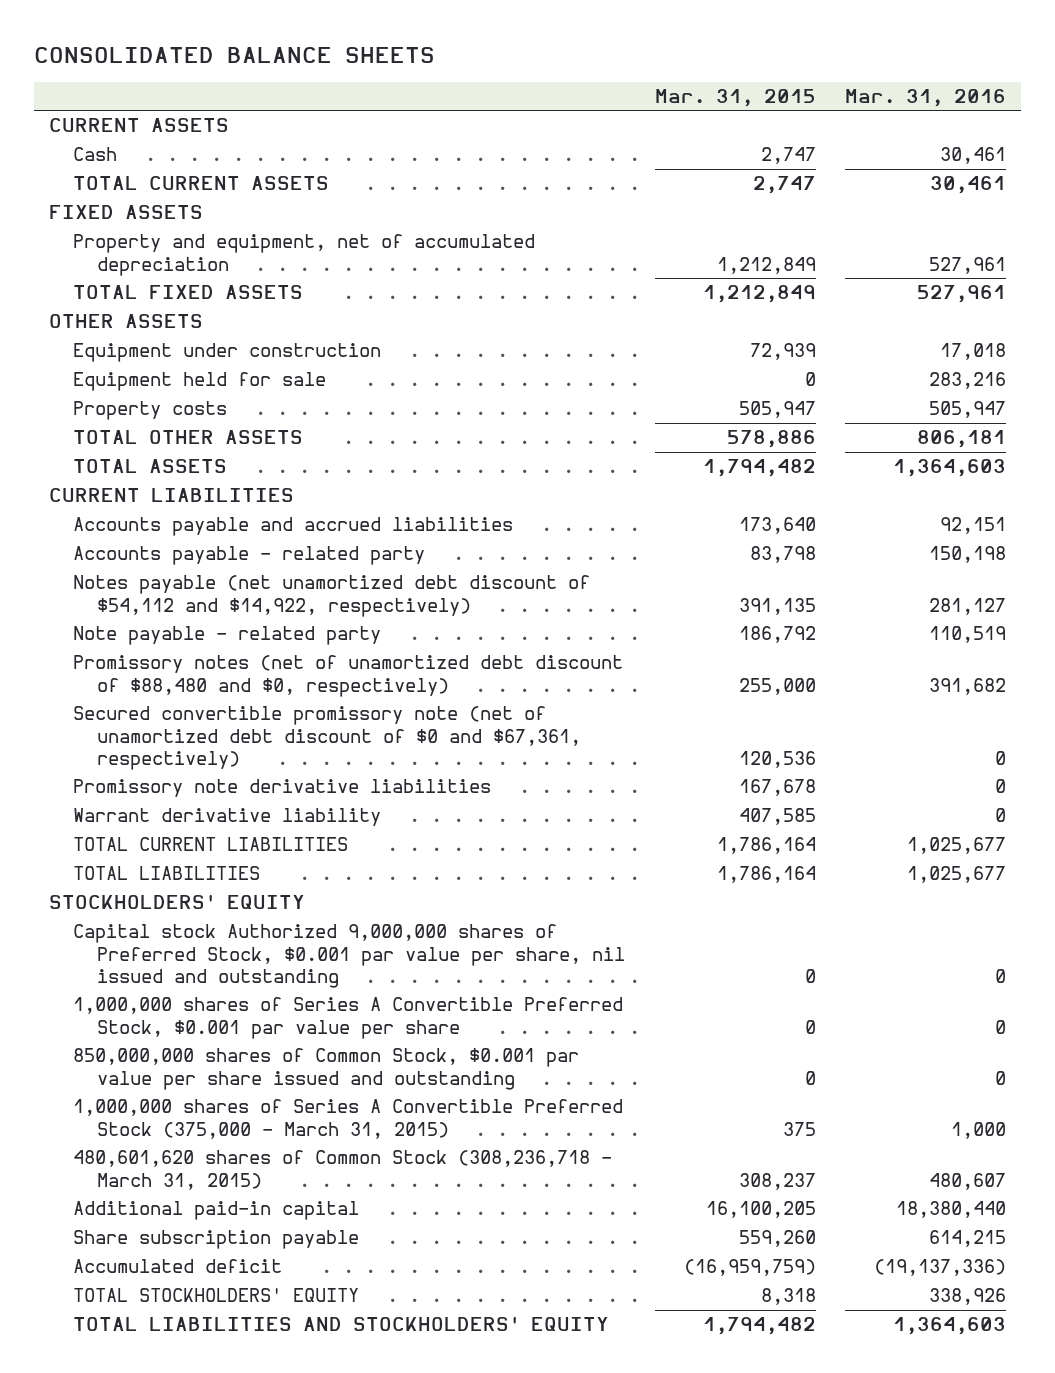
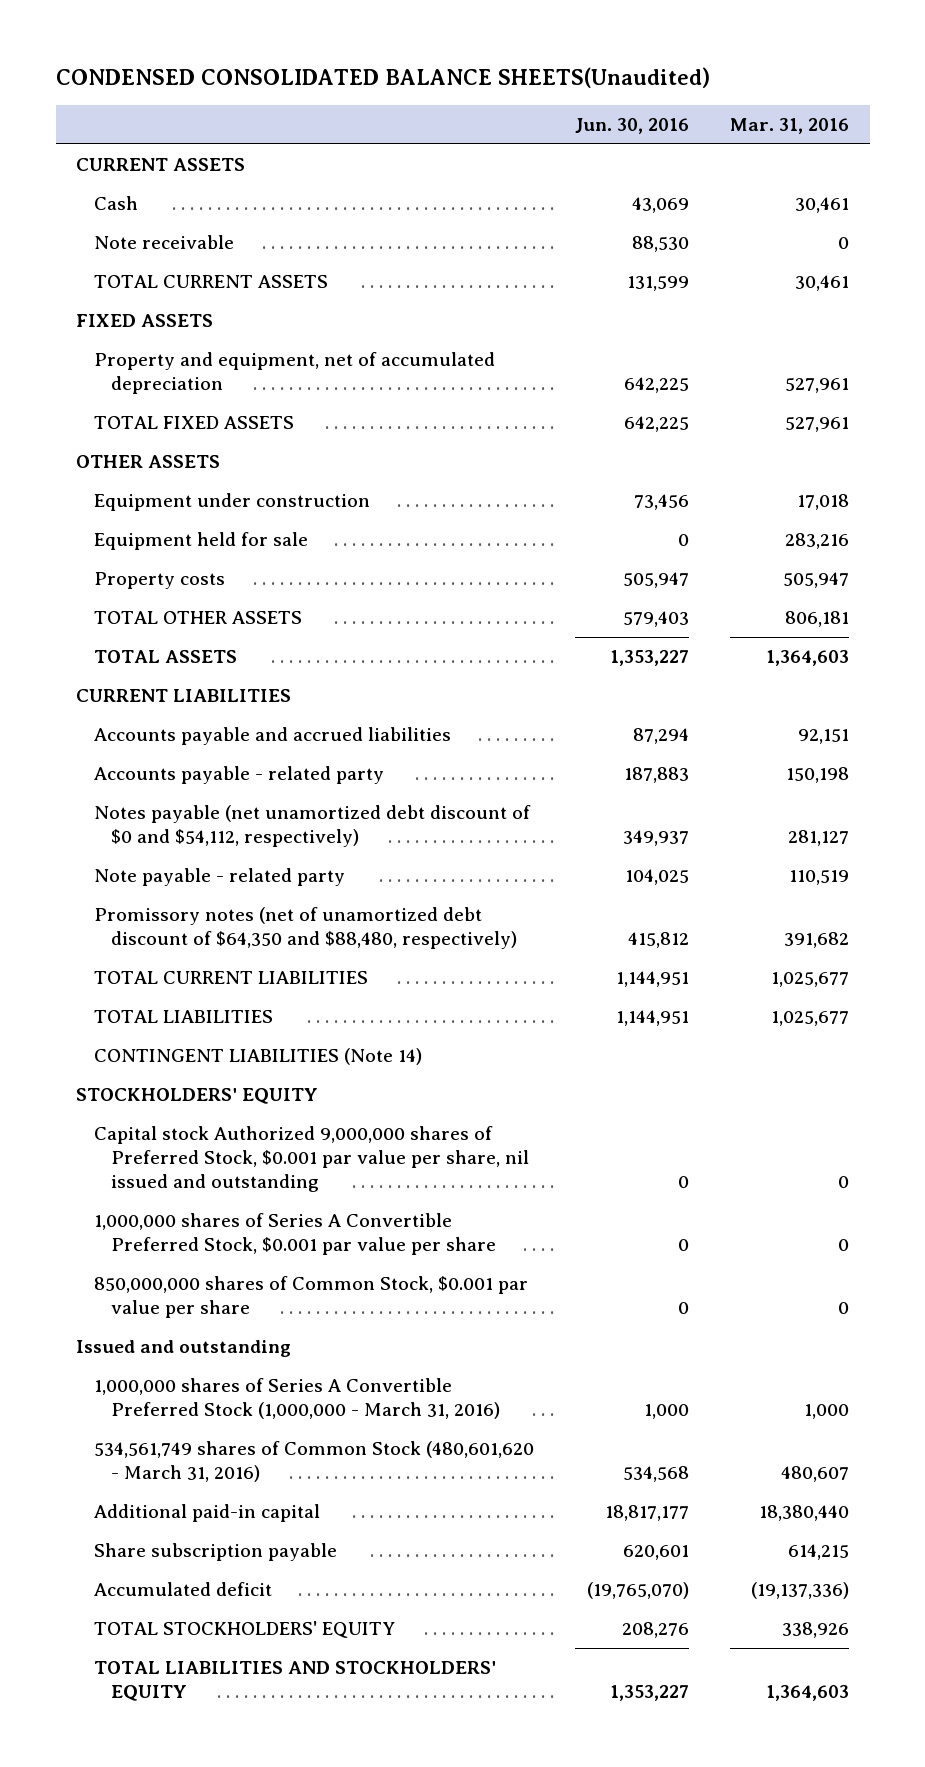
- CONSOLIDATED BALANCE SHEETS
+ CONDENSED CONSOLIDATED BALANCE SHEETS(Unaudited)
- | Mar. 31, 2015 | Mar. 31, 2016
+ | Jun. 30, 2016 | Mar. 31, 2016
+ Note receivable | 88,530 | 0
- Notes payable (net unamortized debt discount of $54,112 and $14,922, respectively) | 391,135 | 281,127
+ Notes payable (net unamortized debt discount of $0 and $54,112, respectively) | 349,937 | 281,127
- Promissory notes (net of unamortized debt discount of $88,480 and $0, respectively) | 255,000 | 391,682
- Secured convertible promissory note (net of unamortized debt discount of $0 and $67,361, respectively) | 120,536 | 0
- Promissory note derivative liabilities | 167,678 | 0
- Warrant derivative liability | 407,585 | 0
+ Promissory notes (net of unamortized debt discount of $64,350 and $88,480, respectively) | 415,812 | 391,682
+ CONTINGENT LIABILITIES (Note 14)
- 850,000,000 shares of Common Stock, $0.001 par value per share issued and outstanding | 0 | 0
- 1,000,000 shares of Series A Convertible Preferred Stock (375,000 - March 31, 2015) | 375 | 1,000
- 480,601,620 shares of Common Stock (308,236,718 - March 31, 2015) | 308,237 | 480,607
+ 850,000,000 shares of Common Stock, $0.001 par value per share | 0 | 0
+ Issued and outstanding
+ 1,000,000 shares of Series A Convertible Preferred Stock (1,000,000 - March 31, 2016) | 1,000 | 1,000
+ 534,561,749 shares of Common Stock (480,601,620 - March 31, 2016) | 534,568 | 480,607

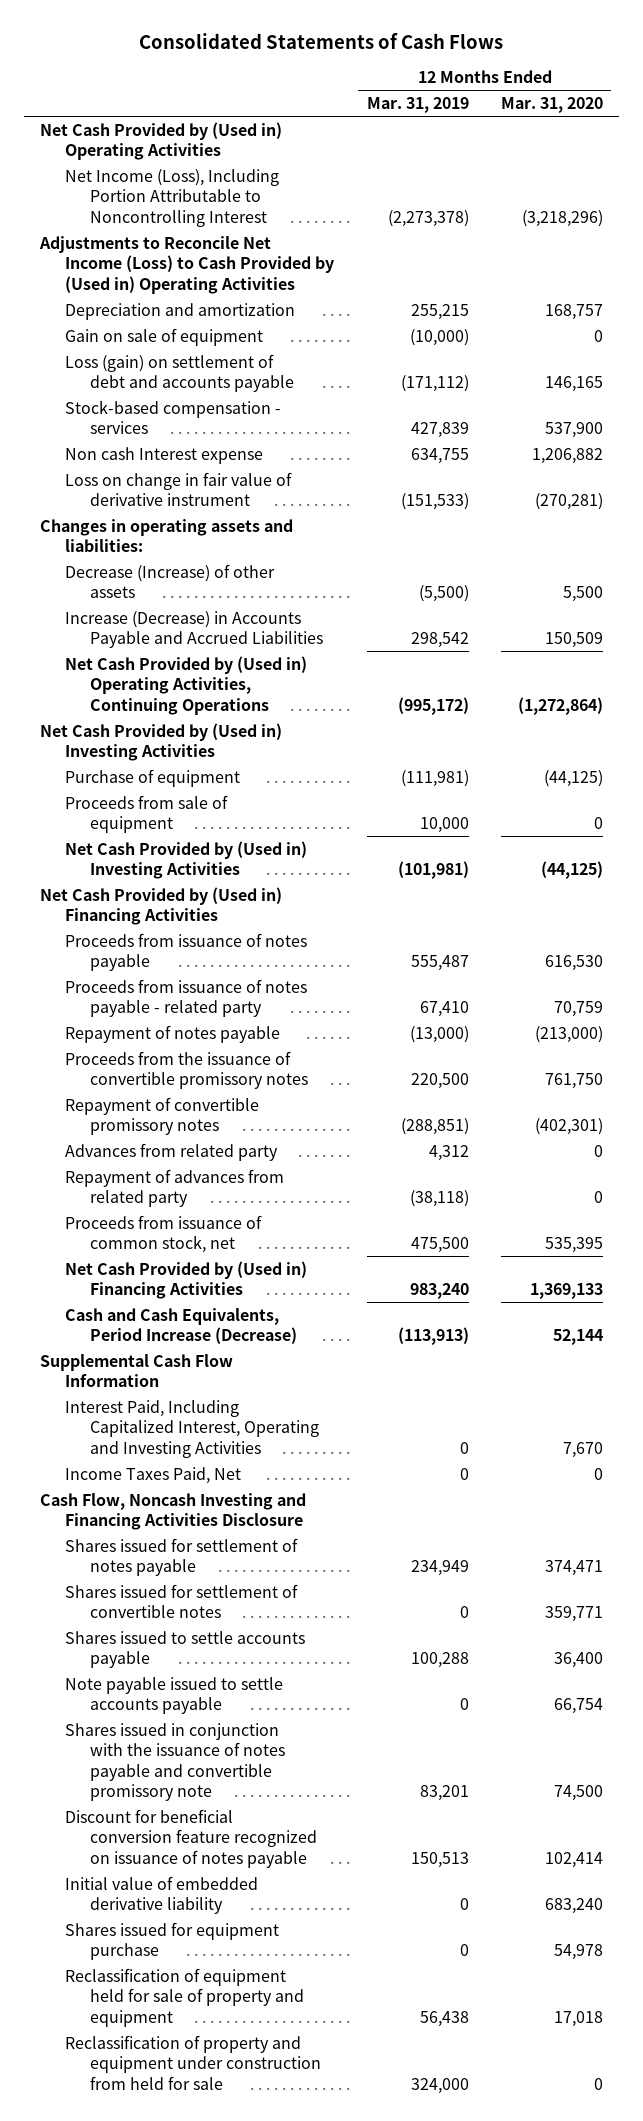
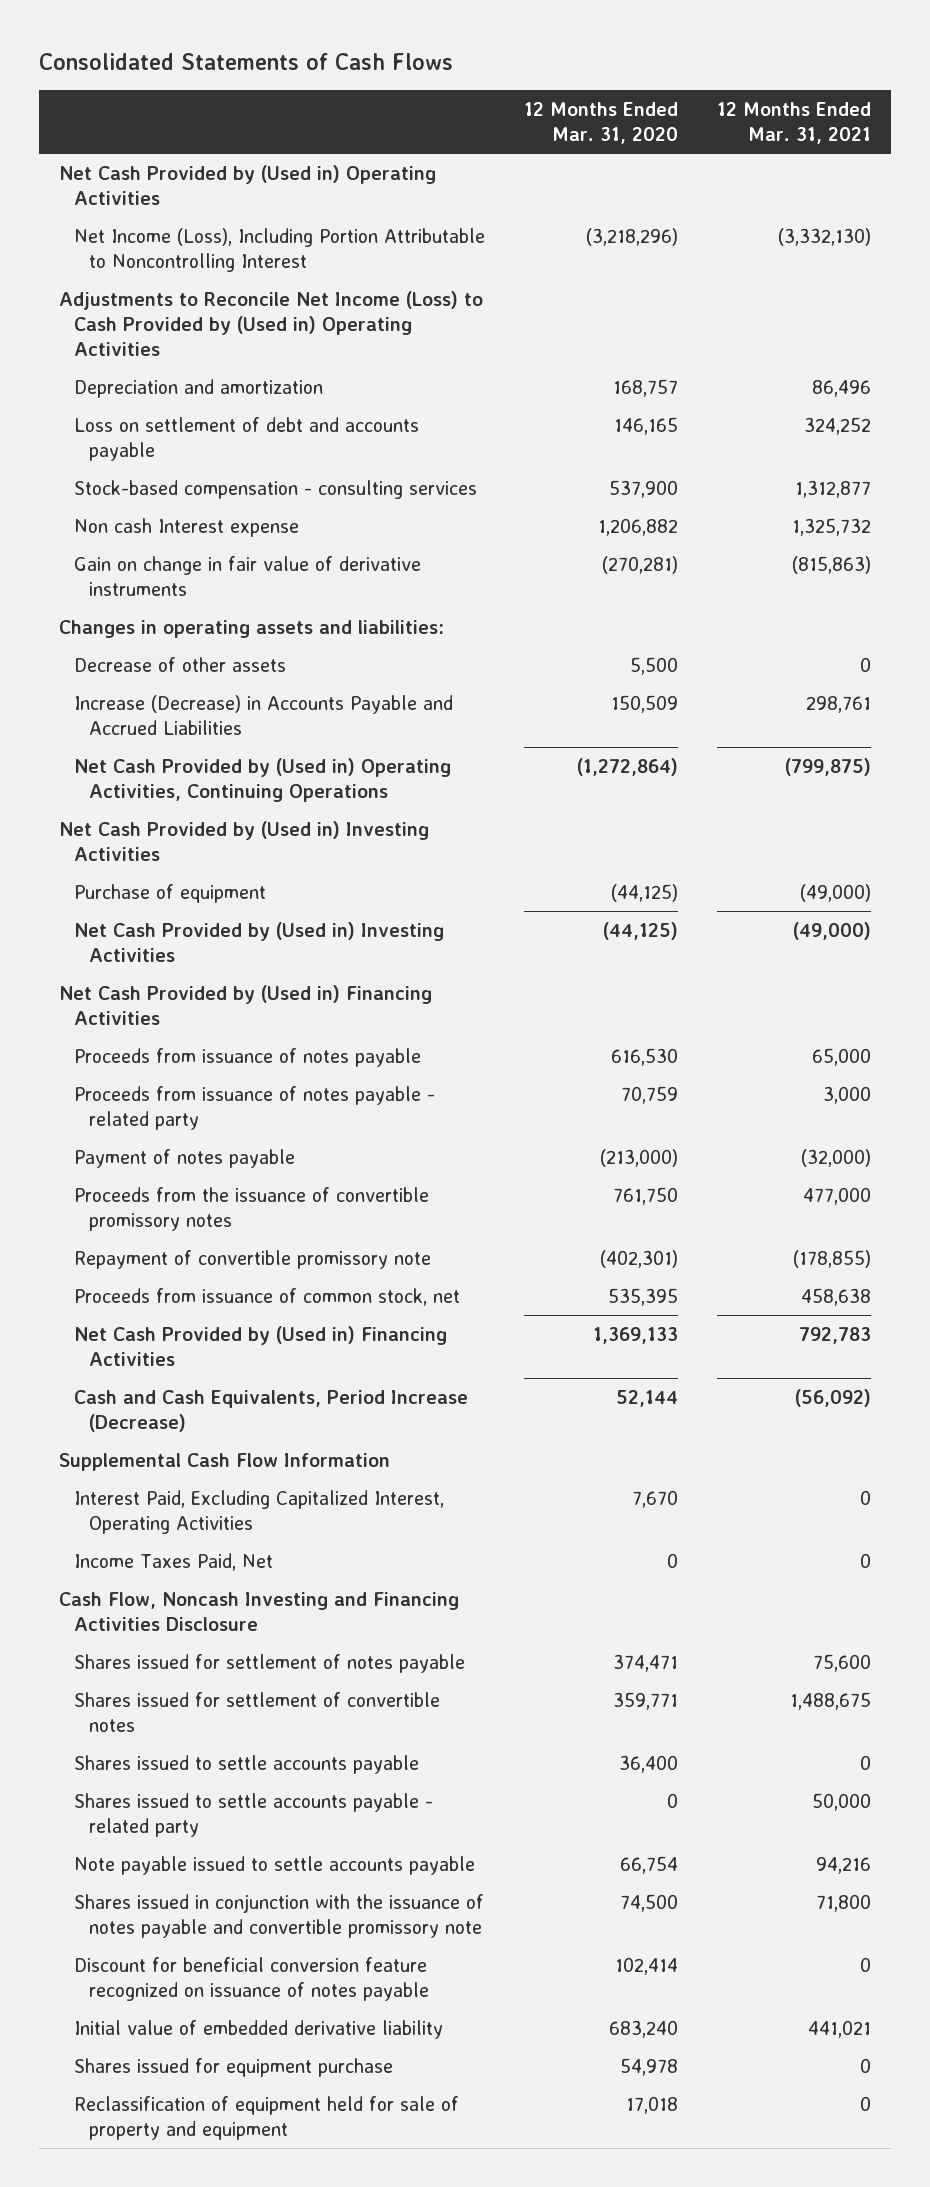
- | 12 Months Ended Mar. 31, 2019 | 12 Months Ended Mar. 31, 2020
+ | 12 Months Ended Mar. 31, 2020 | 12 Months Ended Mar. 31, 2021
- Gain on sale of equipment | (10,000) | 0
- Loss (gain) on settlement of debt and accounts payable | (171,112) | 146,165
- Stock-based compensation - services | 427,839 | 537,900
+ Loss on settlement of debt and accounts payable | 146,165 | 324,252
+ Stock-based compensation - consulting services | 537,900 | 1,312,877
- Loss on change in fair value of derivative instrument | (151,533) | (270,281)
+ Gain on change in fair value of derivative instruments | (270,281) | (815,863)
- Decrease (Increase) of other assets | (5,500) | 5,500
+ Decrease of other assets | 5,500 | 0
- Proceeds from sale of equipment | 10,000 | 0
- Repayment of notes payable | (13,000) | (213,000)
+ Payment of notes payable | (213,000) | (32,000)
- Repayment of convertible promissory notes | (288,851) | (402,301)
- Advances from related party | 4,312 | 0
- Repayment of advances from related party | (38,118) | 0
+ Repayment of convertible promissory note | (402,301) | (178,855)
- Interest Paid, Including Capitalized Interest, Operating and Investing Activities | 0 | 7,670
+ Interest Paid, Excluding Capitalized Interest, Operating Activities | 7,670 | 0
+ Shares issued to settle accounts payable - related party | 0 | 50,000
- Reclassification of property and equipment under construction from held for sale | 324,000 | 0

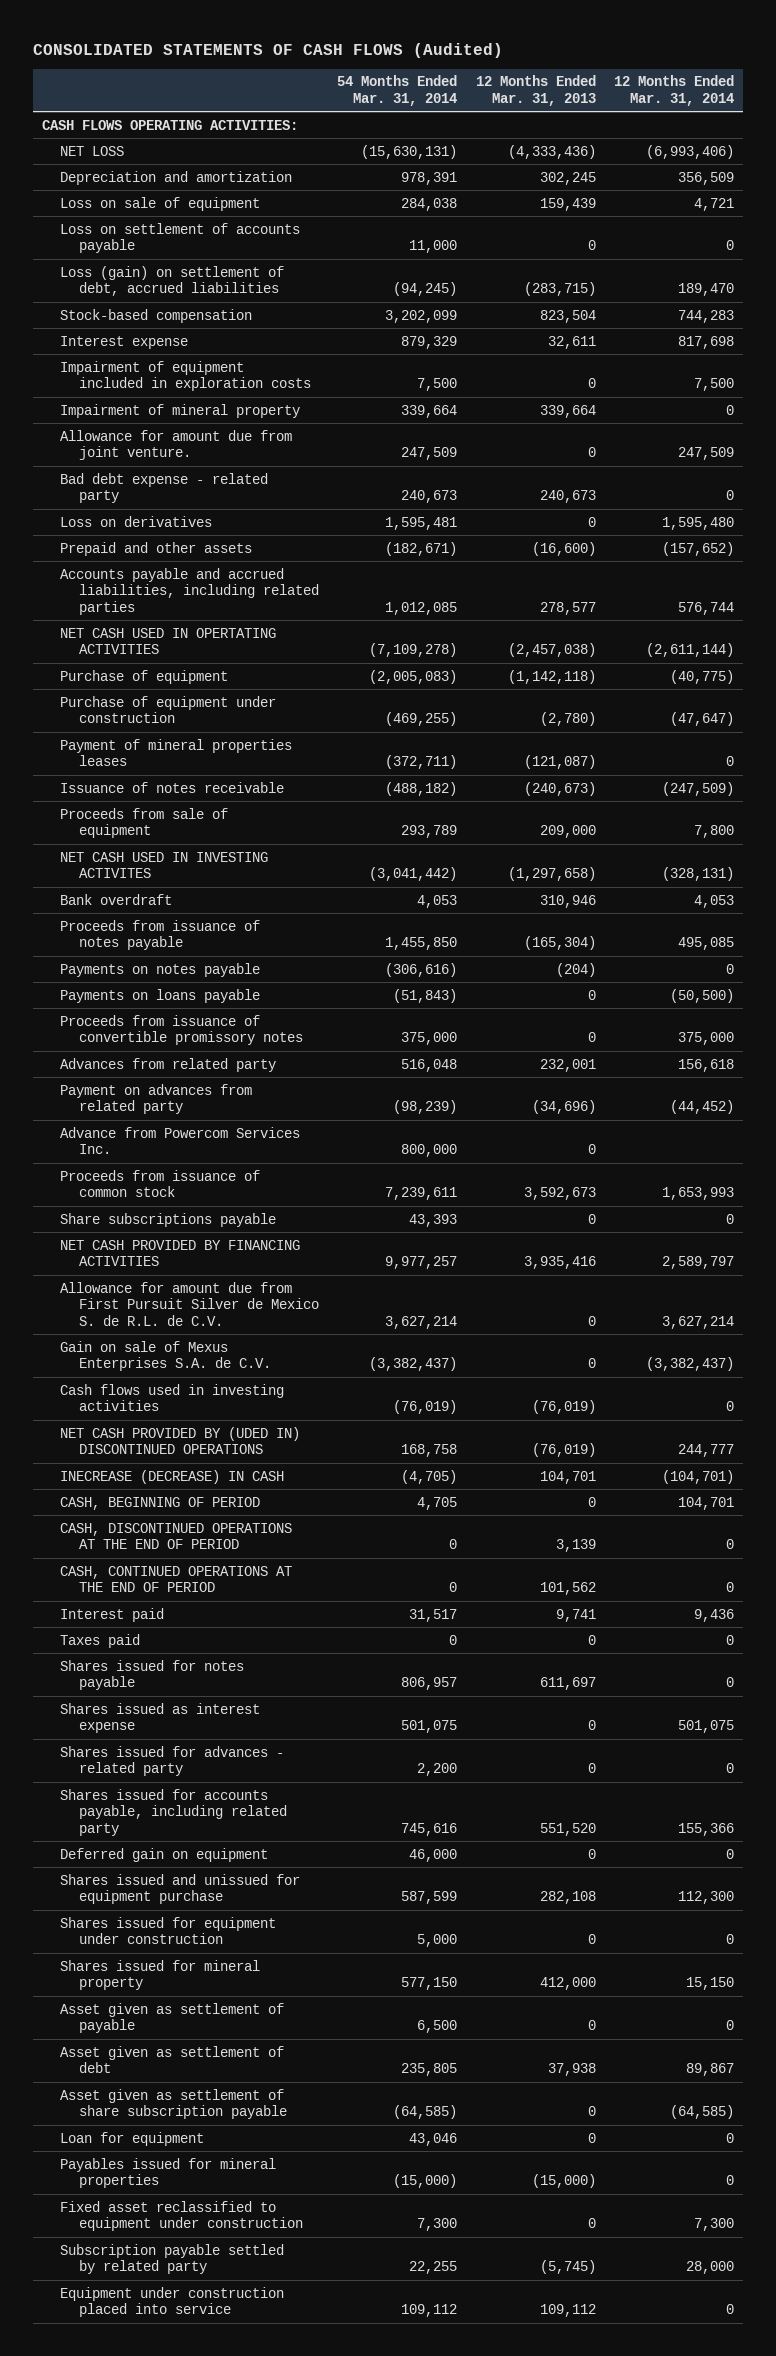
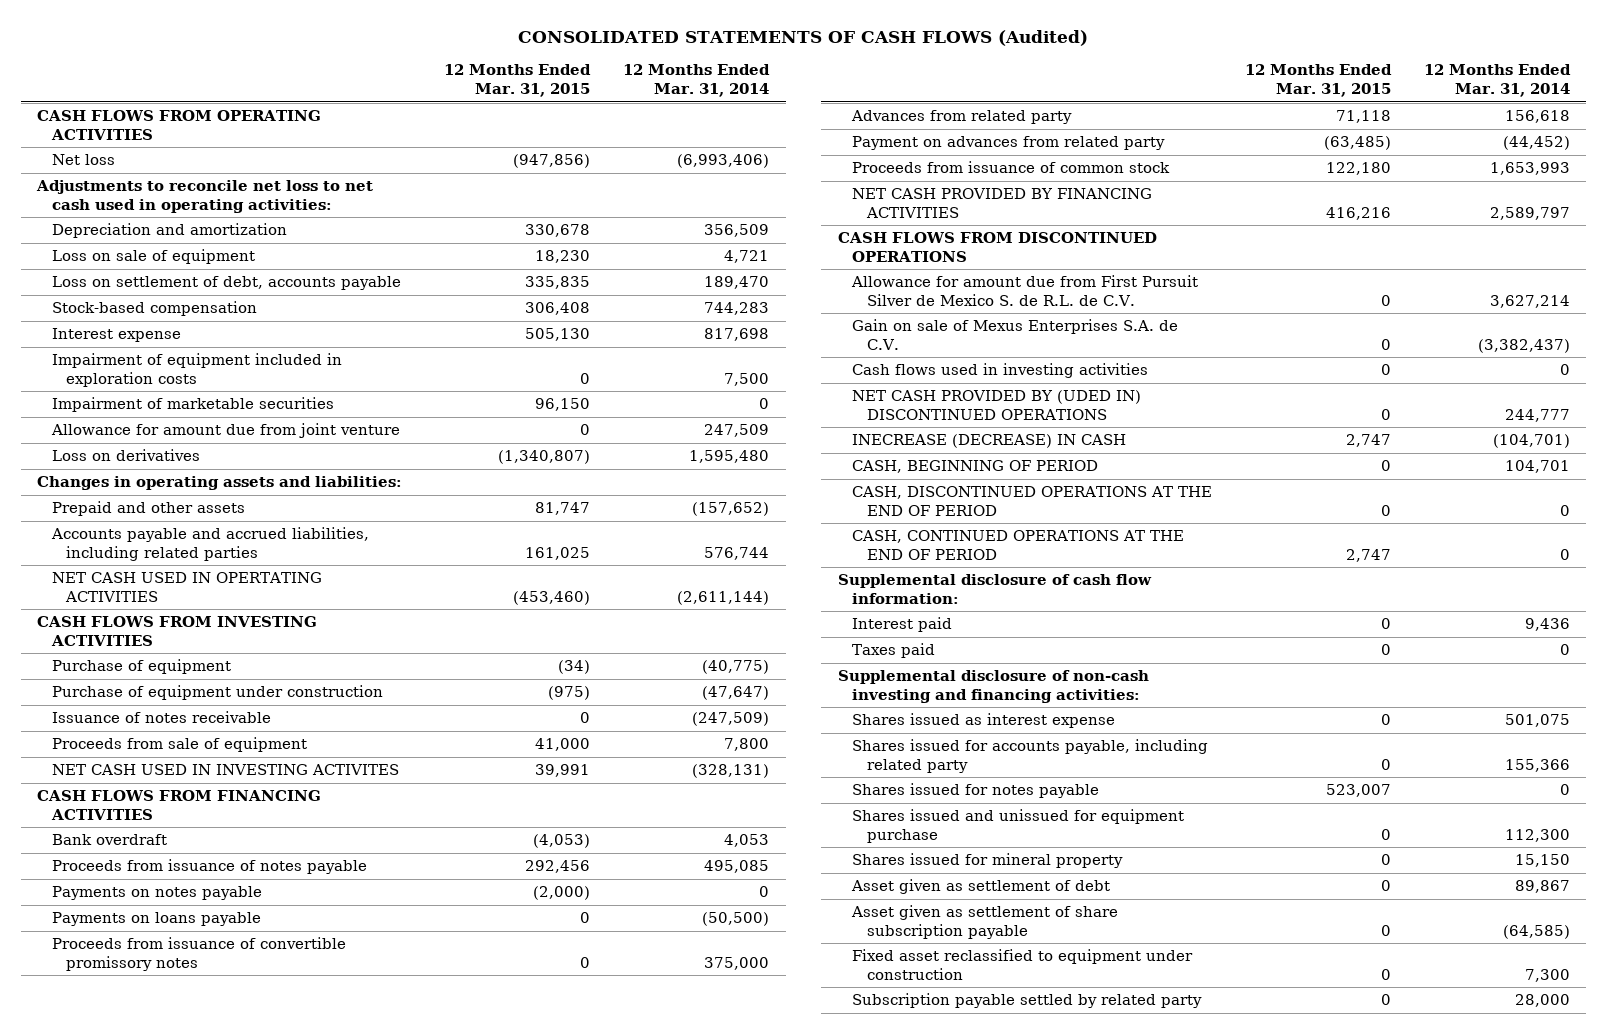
- | 54 Months Ended Mar. 31, 2014 | 12 Months Ended Mar. 31, 2013 | 12 Months Ended Mar. 31, 2014
+ | 12 Months Ended Mar. 31, 2015 | 12 Months Ended Mar. 31, 2014
- CASH FLOWS OPERATING ACTIVITIES:
- NET LOSS | (15,630,131) | (4,333,436) | (6,993,406)
+ CASH FLOWS FROM OPERATING ACTIVITIES
+ Net loss | (947,856) | (6,993,406)
+ Adjustments to reconcile net loss to net cash used in operating activities:
- Loss on settlement of accounts payable | 11,000 | 0 | 0
- Loss (gain) on settlement of debt, accrued liabilities | (94,245) | (283,715) | 189,470
+ Loss on settlement of debt, accounts payable | 335,835 | 189,470
- Impairment of mineral property | 339,664 | 339,664 | 0
- Allowance for amount due from joint venture. | 247,509 | 0 | 247,509
- Bad debt expense - related party | 240,673 | 240,673 | 0
+ Impairment of marketable securities | 96,150 | 0
+ Allowance for amount due from joint venture | 0 | 247,509
+ Changes in operating assets and liabilities:
+ CASH FLOWS FROM INVESTING ACTIVITIES
- Payment of mineral properties leases | (372,711) | (121,087) | 0
+ CASH FLOWS FROM FINANCING ACTIVITIES
- Advance from Powercom Services Inc. | 800,000 | 0 |
- Share subscriptions payable | 43,393 | 0 | 0
+ CASH FLOWS FROM DISCONTINUED OPERATIONS
+ Supplemental disclosure of cash flow information:
+ Supplemental disclosure of non-cash investing and financing activities:
- Shares issued for advances - related party | 2,200 | 0 | 0
- Deferred gain on equipment | 46,000 | 0 | 0
moved down: Shares issued for notes payable | 523,007 | 0
- Shares issued for equipment under construction | 5,000 | 0 | 0
- Asset given as settlement of payable | 6,500 | 0 | 0
- Loan for equipment | 43,046 | 0 | 0
- Payables issued for mineral properties | (15,000) | (15,000) | 0
- Equipment under construction placed into service | 109,112 | 109,112 | 0

